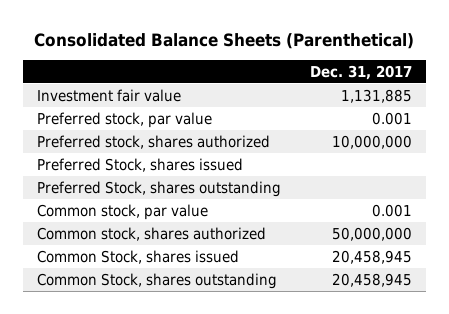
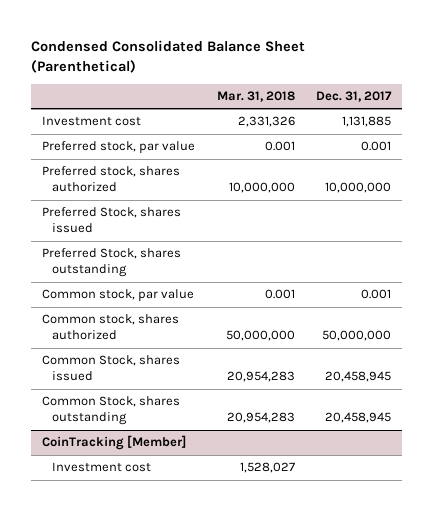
- Consolidated Balance Sheets (Parenthetical)
+ Condensed Consolidated Balance Sheet (Parenthetical)
- | Dec. 31, 2017
+ | Mar. 31, 2018 | Dec. 31, 2017
- Investment fair value | 1,131,885
+ Investment cost | 2,331,326 | 1,131,885
+ CoinTracking [Member]
+ Investment cost | 1,528,027 |

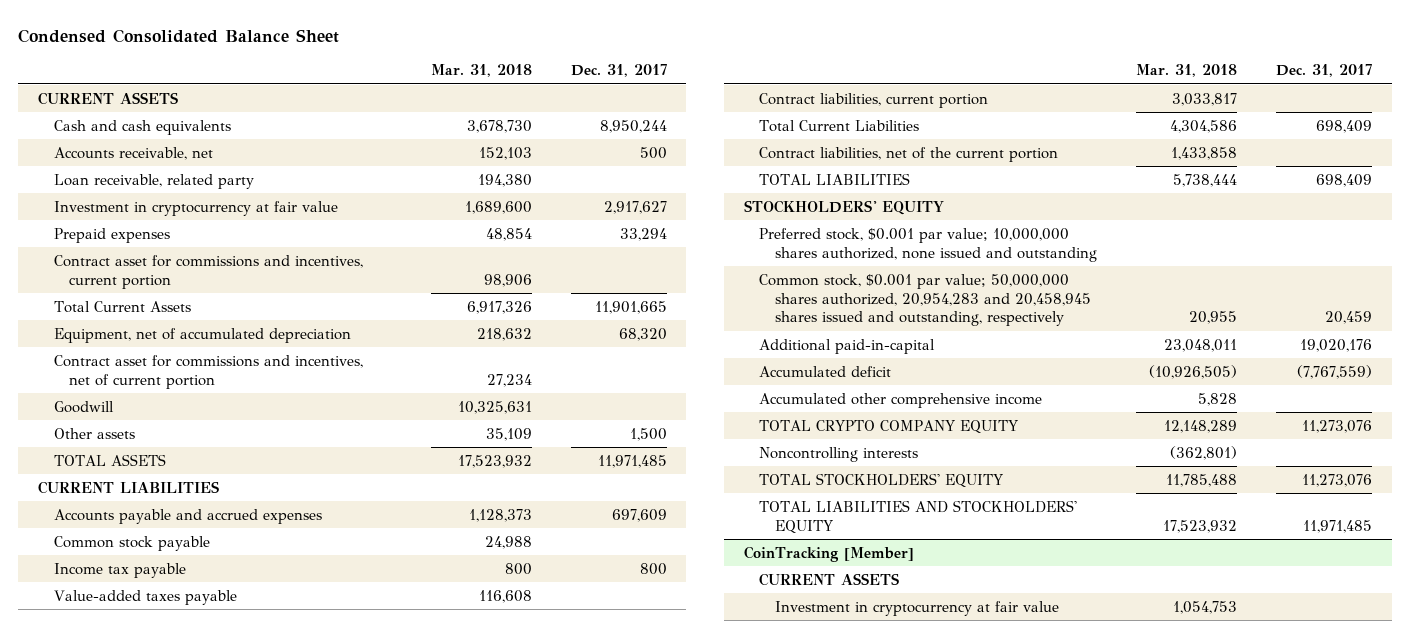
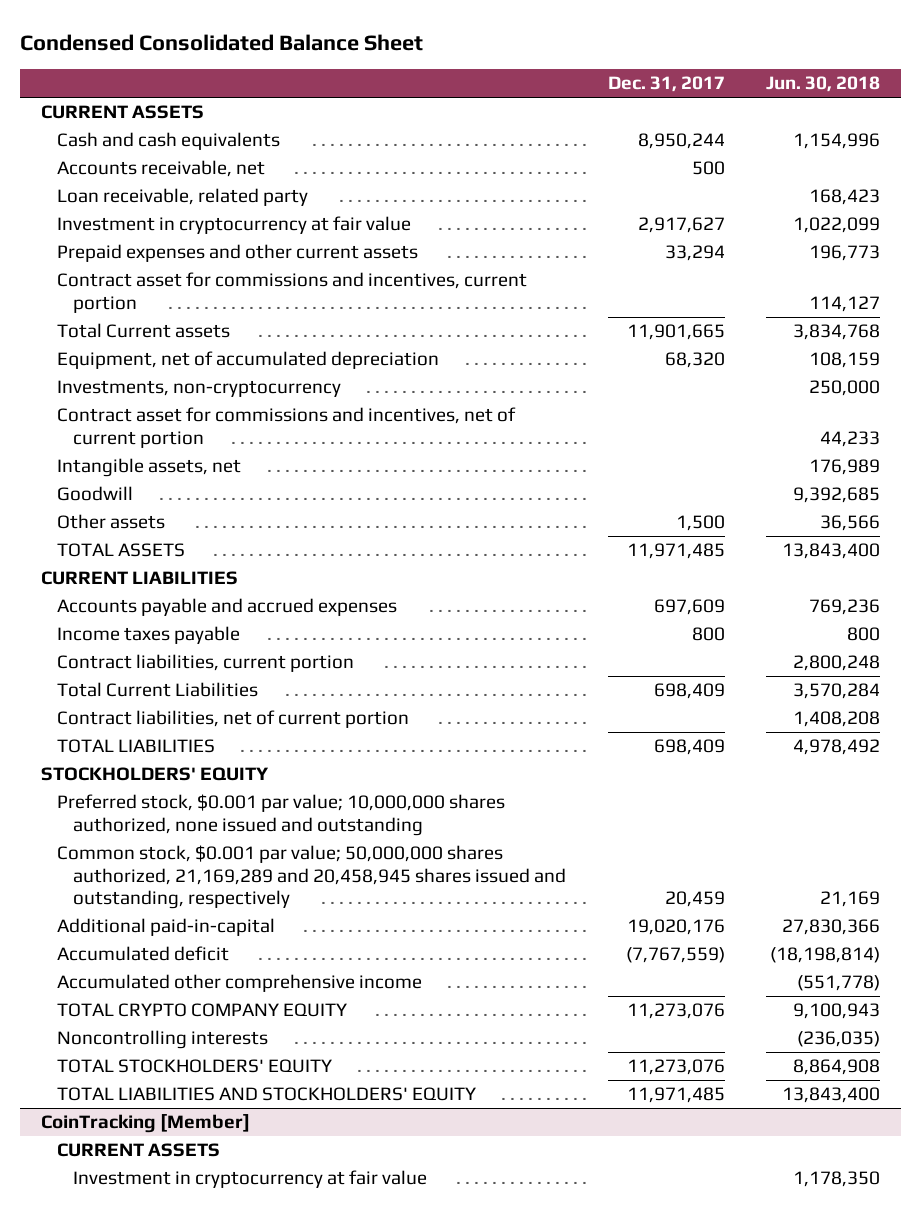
- | Mar. 31, 2018 | Dec. 31, 2017
+ | Dec. 31, 2017 | Jun. 30, 2018
- Prepaid expenses | 48,854 | 33,294
+ Prepaid expenses and other current assets | 33,294 | 196,773
- Total Current Assets | 6,917,326 | 11,901,665
+ Total Current assets | 11,901,665 | 3,834,768
+ Investments, non-cryptocurrency | | 250,000
+ Intangible assets, net | | 176,989
- Common stock payable | 24,988 |
- Income tax payable | 800 | 800
- Value-added taxes payable | 116,608 |
+ Income taxes payable | 800 | 800
- Contract liabilities, net of the current portion | 1,433,858 |
+ Contract liabilities, net of current portion | | 1,408,208
- Common stock, $0.001 par value; 50,000,000 shares authorized, 20,954,283 and 20,458,945 shares issued and outstanding, respectively | 20,955 | 20,459
+ Common stock, $0.001 par value; 50,000,000 shares authorized, 21,169,289 and 20,458,945 shares issued and outstanding, respectively | 20,459 | 21,169

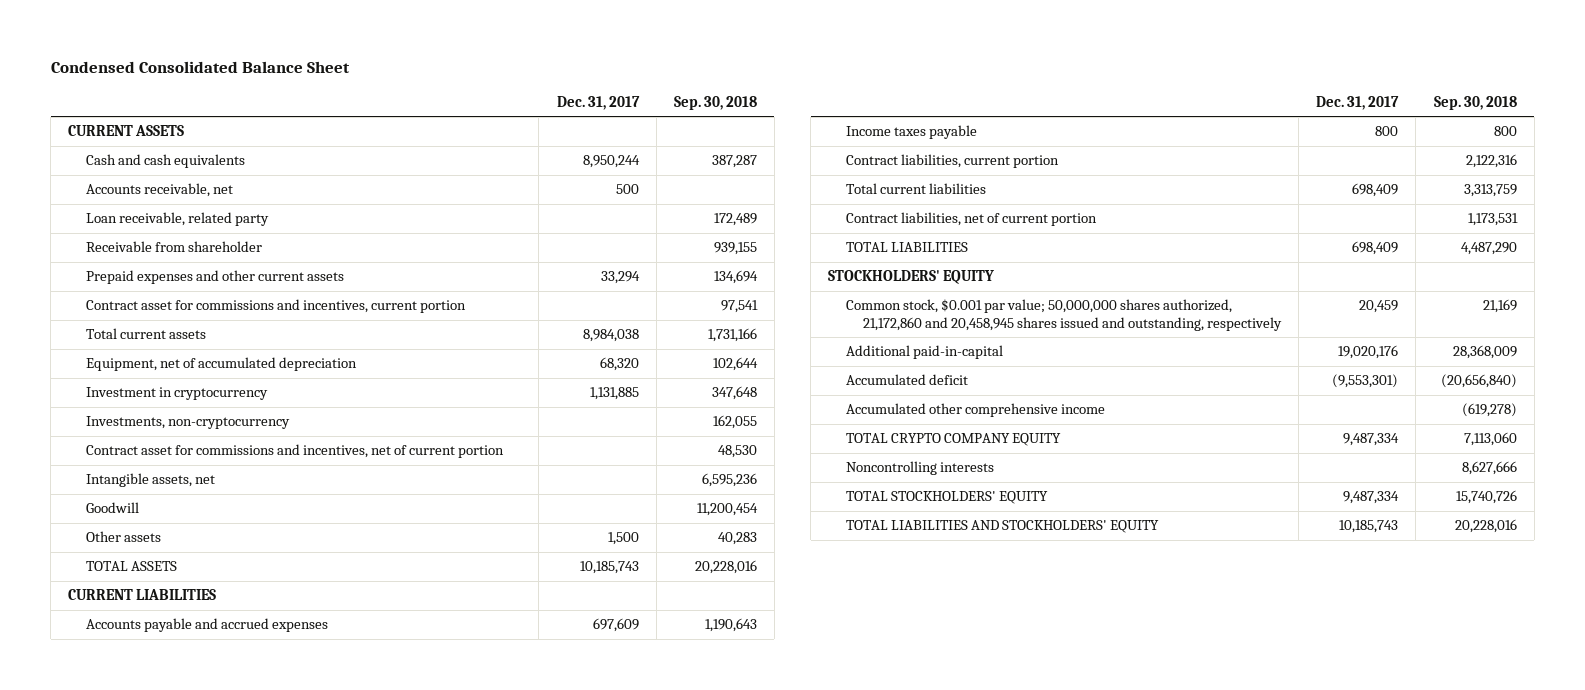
- | Dec. 31, 2017 | Jun. 30, 2018
+ | Dec. 31, 2017 | Sep. 30, 2018
- Investment in cryptocurrency at fair value | 2,917,627 | 1,022,099
+ Receivable from shareholder | | 939,155
- Total Current assets | 11,901,665 | 3,834,768
+ Total current assets | 8,984,038 | 1,731,166
+ Investment in cryptocurrency | 1,131,885 | 347,648
- TOTAL ASSETS | 11,971,485 | 13,843,400
+ TOTAL ASSETS | 10,185,743 | 20,228,016
- Total Current Liabilities | 698,409 | 3,570,284
+ Total current liabilities | 698,409 | 3,313,759
- Preferred stock, $0.001 par value; 10,000,000 shares authorized, none issued and outstanding
- Common stock, $0.001 par value; 50,000,000 shares authorized, 21,169,289 and 20,458,945 shares issued and outstanding, respectively | 20,459 | 21,169
+ Common stock, $0.001 par value; 50,000,000 shares authorized, 21,172,860 and 20,458,945 shares issued and outstanding, respectively | 20,459 | 21,169
- Accumulated deficit | (7,767,559) | (18,198,814)
+ Accumulated deficit | (9,553,301) | (20,656,840)
- TOTAL CRYPTO COMPANY EQUITY | 11,273,076 | 9,100,943
+ TOTAL CRYPTO COMPANY EQUITY | 9,487,334 | 7,113,060
- TOTAL STOCKHOLDERS' EQUITY | 11,273,076 | 8,864,908
- TOTAL LIABILITIES AND STOCKHOLDERS' EQUITY | 11,971,485 | 13,843,400
- CoinTracking [Member]
- CURRENT ASSETS
- Investment in cryptocurrency at fair value | | 1,178,350
+ TOTAL STOCKHOLDERS' EQUITY | 9,487,334 | 15,740,726
+ TOTAL LIABILITIES AND STOCKHOLDERS' EQUITY | 10,185,743 | 20,228,016

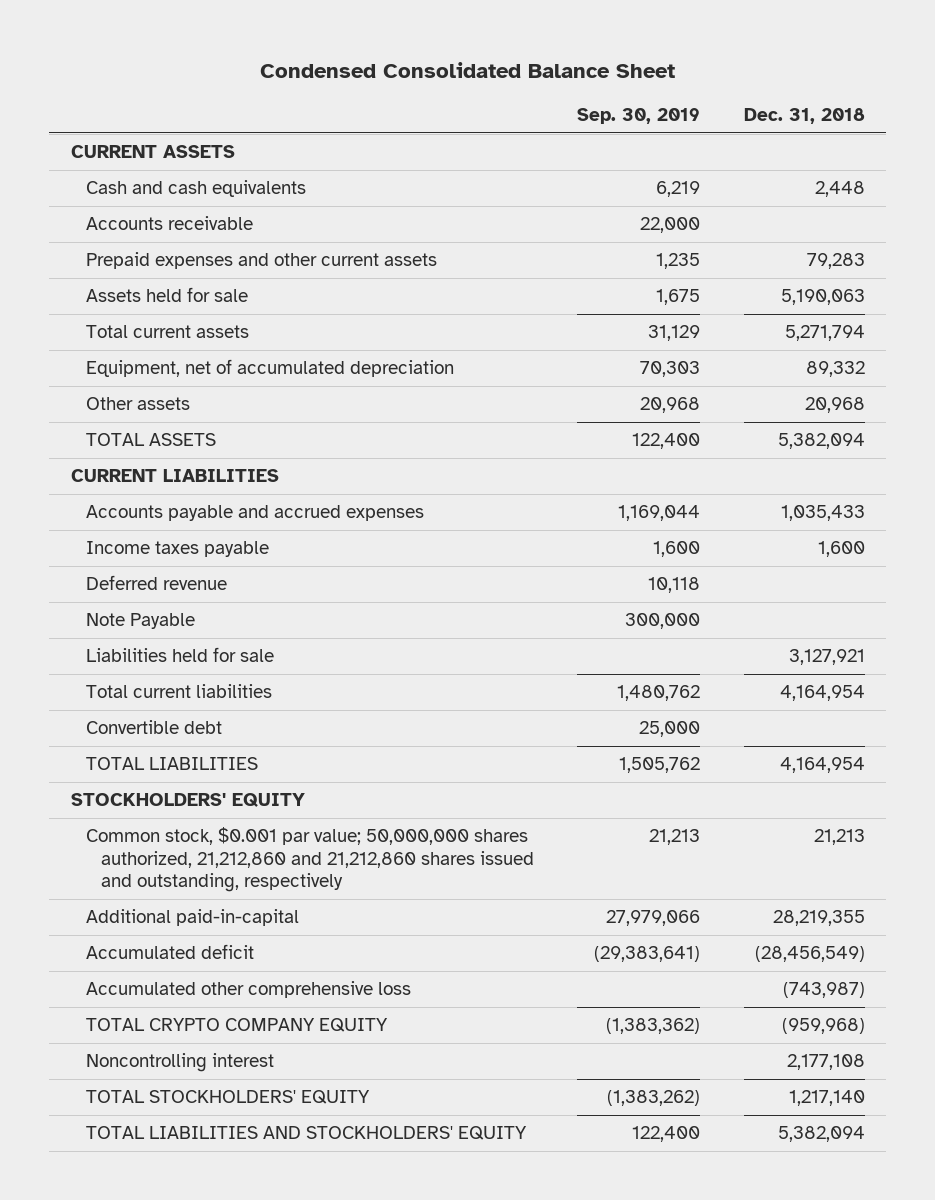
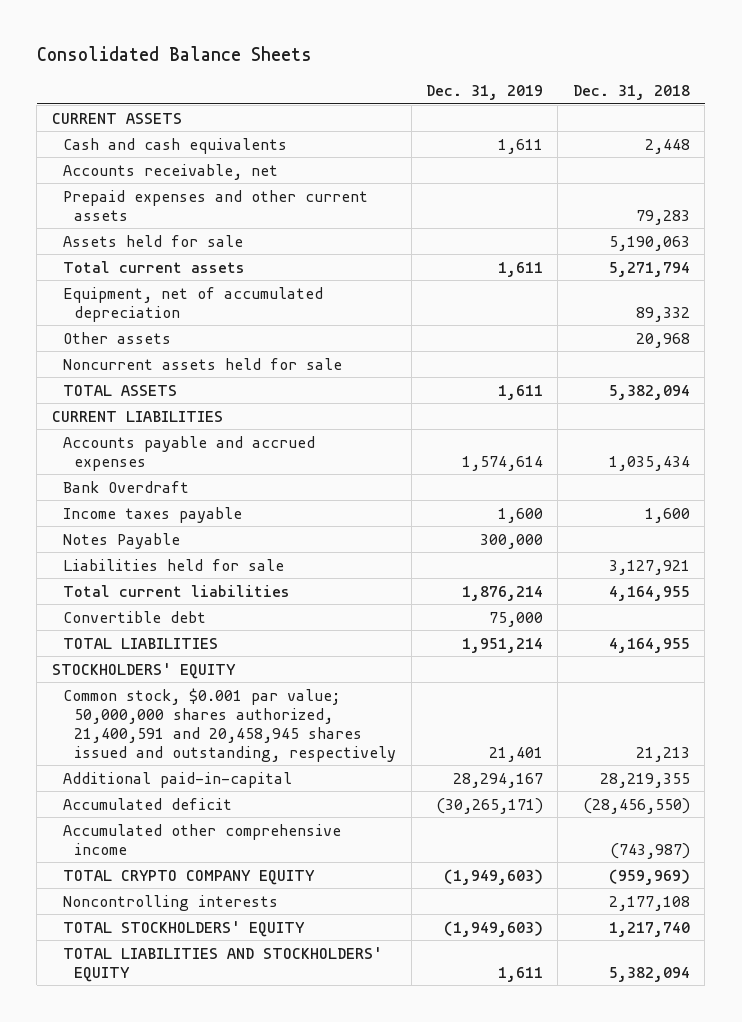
- Condensed Consolidated Balance Sheet
+ Consolidated Balance Sheets
- | Sep. 30, 2019 | Dec. 31, 2018
+ | Dec. 31, 2019 | Dec. 31, 2018
- Accounts receivable | 22,000 |
+ Accounts receivable, net
+ Noncurrent assets held for sale
- Accounts payable and accrued expenses | 1,169,044 | 1,035,433
+ Accounts payable and accrued expenses | 1,574,614 | 1,035,434
+ Bank Overdraft
- Deferred revenue | 10,118 |
- Note Payable | 300,000 |
+ Notes Payable | 300,000 |
- Total current liabilities | 1,480,762 | 4,164,954
+ Total current liabilities | 1,876,214 | 4,164,955
- TOTAL LIABILITIES | 1,505,762 | 4,164,954
+ TOTAL LIABILITIES | 1,951,214 | 4,164,955
- Common stock, $0.001 par value; 50,000,000 shares authorized, 21,212,860 and 21,212,860 shares issued and outstanding, respectively | 21,213 | 21,213
+ Common stock, $0.001 par value; 50,000,000 shares authorized, 21,400,591 and 20,458,945 shares issued and outstanding, respectively | 21,401 | 21,213
- Accumulated deficit | (29,383,641) | (28,456,549)
- Accumulated other comprehensive loss | | (743,987)
- TOTAL CRYPTO COMPANY EQUITY | (1,383,362) | (959,968)
- Noncontrolling interest | | 2,177,108
- TOTAL STOCKHOLDERS' EQUITY | (1,383,262) | 1,217,140
+ Accumulated deficit | (30,265,171) | (28,456,550)
+ Accumulated other comprehensive income | | (743,987)
+ TOTAL CRYPTO COMPANY EQUITY | (1,949,603) | (959,969)
+ Noncontrolling interests | | 2,177,108
+ TOTAL STOCKHOLDERS' EQUITY | (1,949,603) | 1,217,740

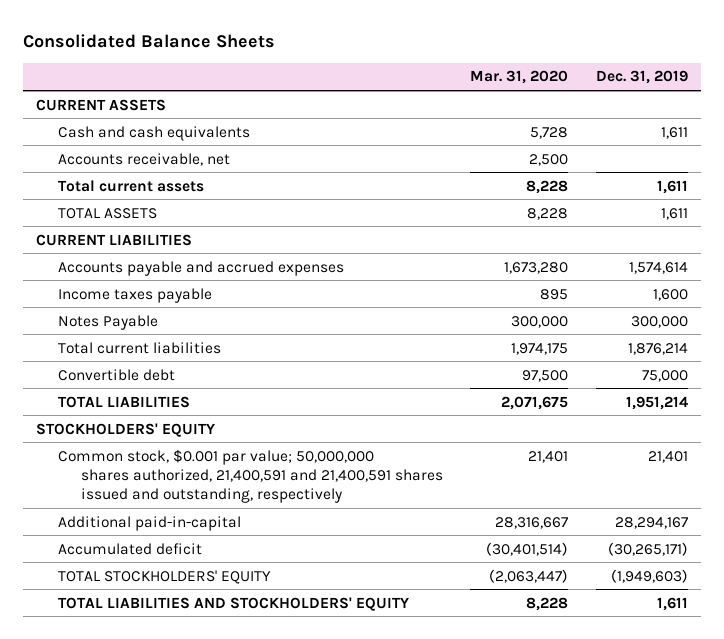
- | Dec. 31, 2019 | Dec. 31, 2018
+ | Mar. 31, 2020 | Dec. 31, 2019
- Prepaid expenses and other current assets | | 79,283
- Assets held for sale | | 5,190,063
- Equipment, net of accumulated depreciation | | 89,332
- Other assets | | 20,968
- Noncurrent assets held for sale
- Bank Overdraft
- Liabilities held for sale | | 3,127,921
- Common stock, $0.001 par value; 50,000,000 shares authorized, 21,400,591 and 20,458,945 shares issued and outstanding, respectively | 21,401 | 21,213
+ Common stock, $0.001 par value; 50,000,000 shares authorized, 21,400,591 and 21,400,591 shares issued and outstanding, respectively | 21,401 | 21,401
- Accumulated other comprehensive income | | (743,987)
- TOTAL CRYPTO COMPANY EQUITY | (1,949,603) | (959,969)
- Noncontrolling interests | | 2,177,108

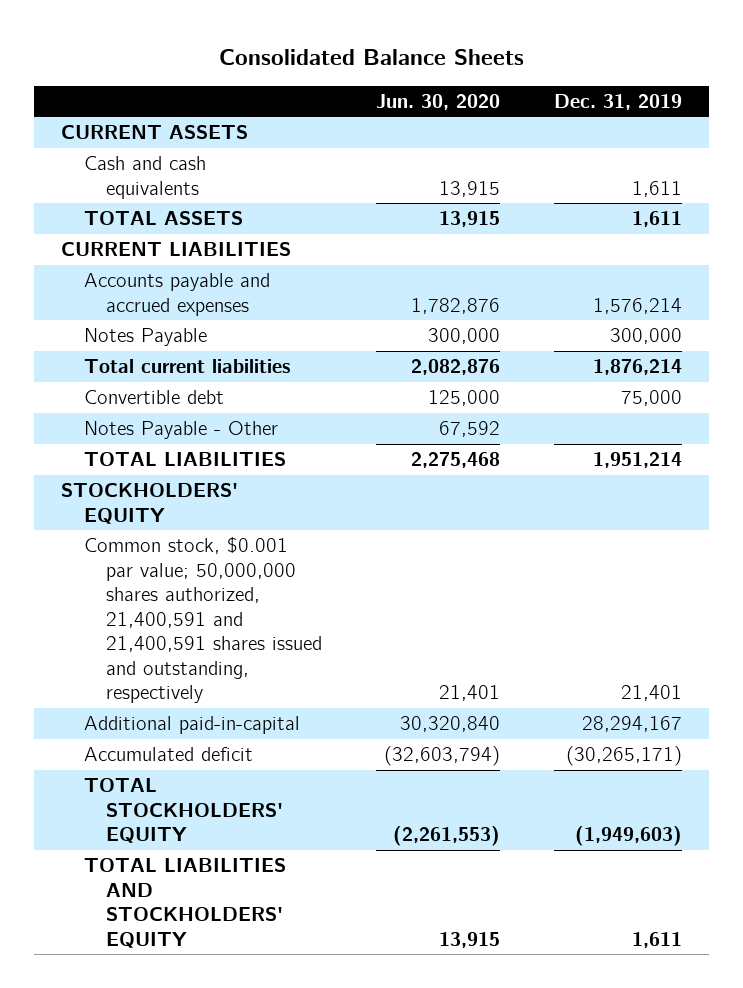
- | Mar. 31, 2020 | Dec. 31, 2019
+ | Jun. 30, 2020 | Dec. 31, 2019
- Accounts receivable, net | 2,500 |
- Total current assets | 8,228 | 1,611
- Accounts payable and accrued expenses | 1,673,280 | 1,574,614
- Income taxes payable | 895 | 1,600
+ Accounts payable and accrued expenses | 1,782,876 | 1,576,214
+ Notes Payable - Other | 67,592 |

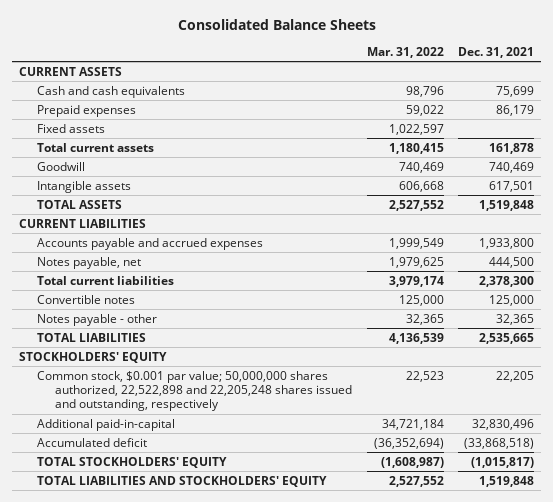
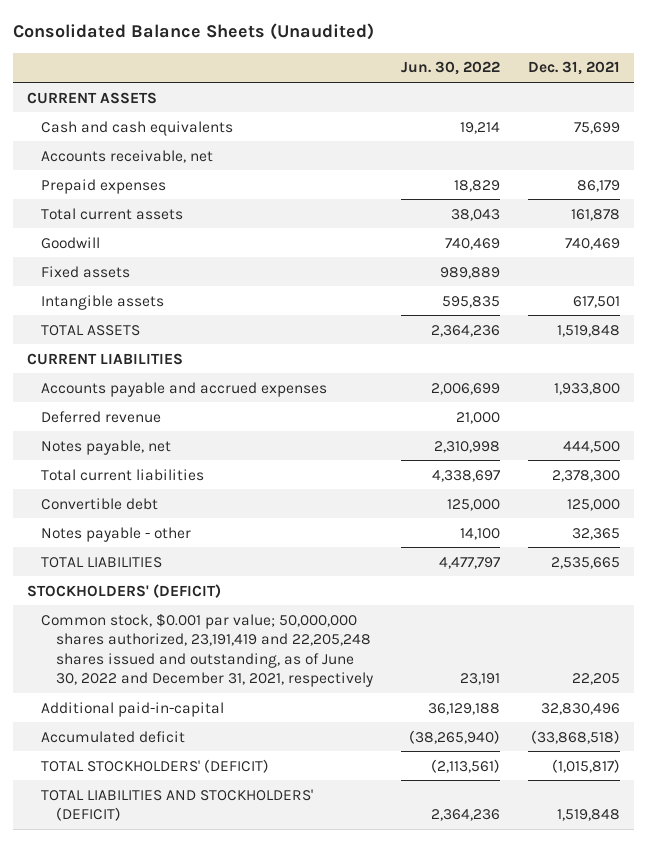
- Consolidated Balance Sheets
+ Consolidated Balance Sheets (Unaudited)
- | Mar. 31, 2022 | Dec. 31, 2021
+ | Jun. 30, 2022 | Dec. 31, 2021
+ Accounts receivable, net
moved down: Fixed assets | 989,889 |
+ Deferred revenue | 21,000 |
- Convertible notes | 125,000 | 125,000
+ Convertible debt | 125,000 | 125,000
- STOCKHOLDERS' EQUITY
- Common stock, $0.001 par value; 50,000,000 shares authorized, 22,522,898 and 22,205,248 shares issued and outstanding, respectively | 22,523 | 22,205
+ STOCKHOLDERS' (DEFICIT)
+ Common stock, $0.001 par value; 50,000,000 shares authorized, 23,191,419 and 22,205,248 shares issued and outstanding, as of June 30, 2022 and December 31, 2021, respectively | 23,191 | 22,205
- TOTAL STOCKHOLDERS' EQUITY | (1,608,987) | (1,015,817)
- TOTAL LIABILITIES AND STOCKHOLDERS' EQUITY | 2,527,552 | 1,519,848
+ TOTAL STOCKHOLDERS' (DEFICIT) | (2,113,561) | (1,015,817)
+ TOTAL LIABILITIES AND STOCKHOLDERS' (DEFICIT) | 2,364,236 | 1,519,848

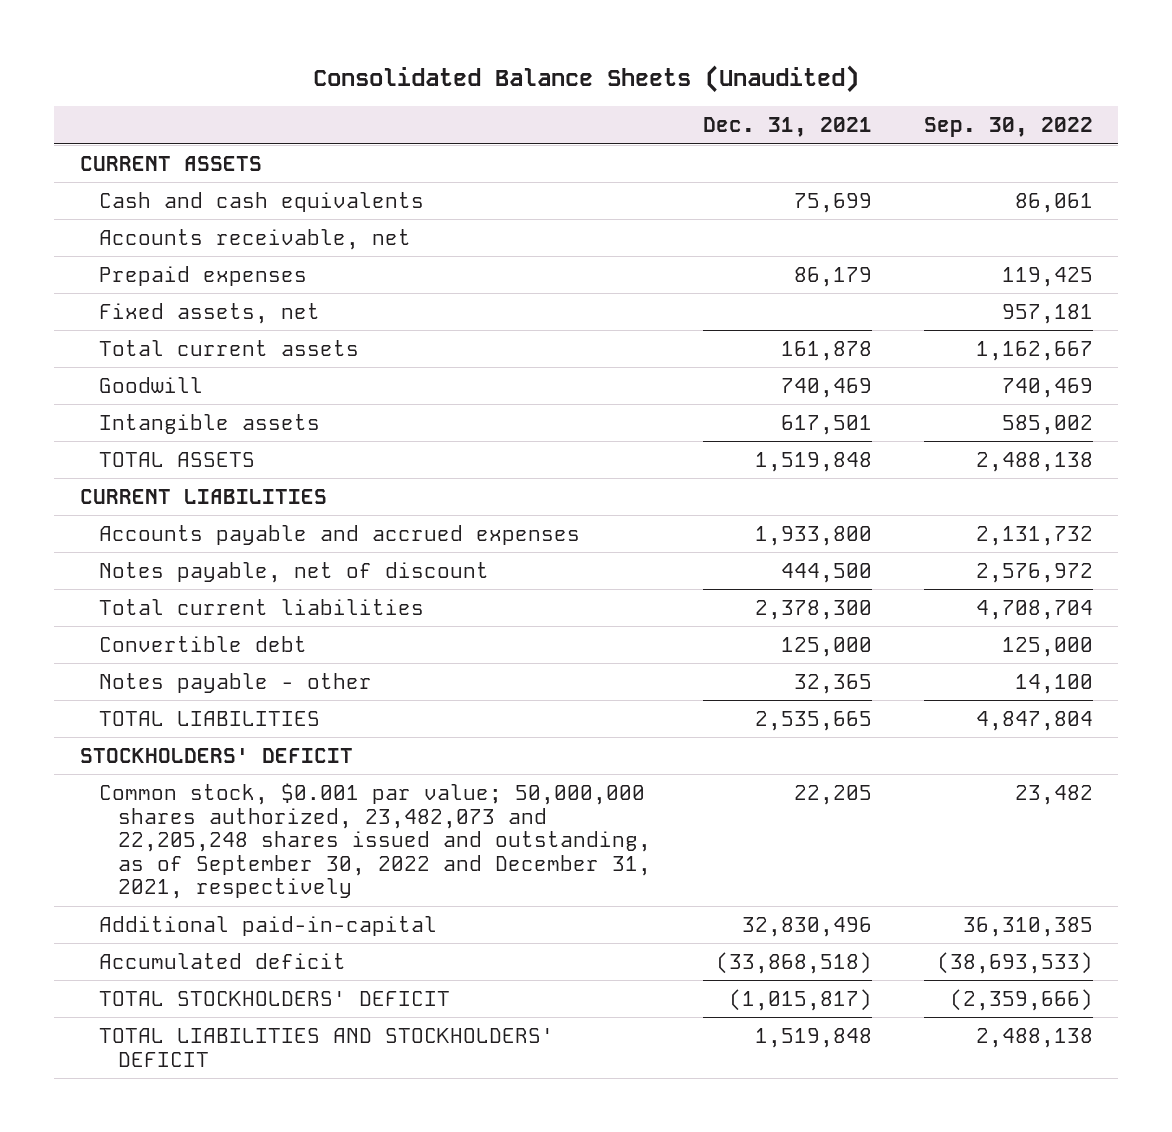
- | Jun. 30, 2022 | Dec. 31, 2021
+ | Dec. 31, 2021 | Sep. 30, 2022
+ Fixed assets, net | | 957,181
- Fixed assets | 989,889 |
- Deferred revenue | 21,000 |
- Notes payable, net | 2,310,998 | 444,500
+ Notes payable, net of discount | 444,500 | 2,576,972
- STOCKHOLDERS' (DEFICIT)
- Common stock, $0.001 par value; 50,000,000 shares authorized, 23,191,419 and 22,205,248 shares issued and outstanding, as of June 30, 2022 and December 31, 2021, respectively | 23,191 | 22,205
+ STOCKHOLDERS' DEFICIT
+ Common stock, $0.001 par value; 50,000,000 shares authorized, 23,482,073 and 22,205,248 shares issued and outstanding, as of September 30, 2022 and December 31, 2021, respectively | 22,205 | 23,482
- TOTAL STOCKHOLDERS' (DEFICIT) | (2,113,561) | (1,015,817)
- TOTAL LIABILITIES AND STOCKHOLDERS' (DEFICIT) | 2,364,236 | 1,519,848
+ TOTAL STOCKHOLDERS' DEFICIT | (1,015,817) | (2,359,666)
+ TOTAL LIABILITIES AND STOCKHOLDERS' DEFICIT | 1,519,848 | 2,488,138

